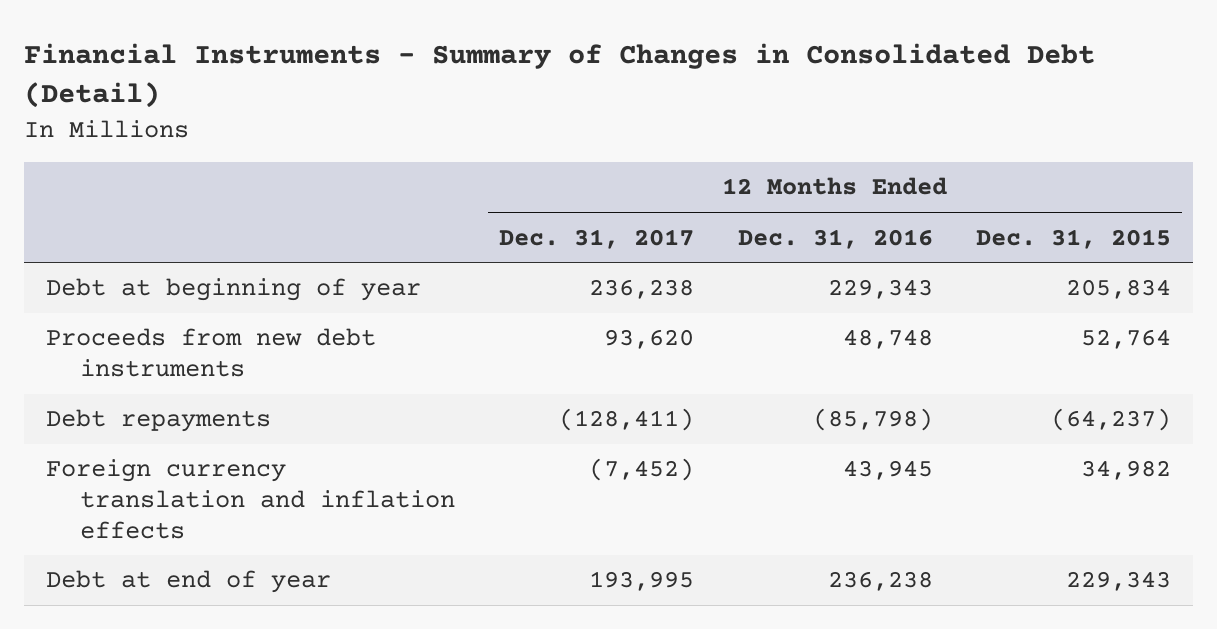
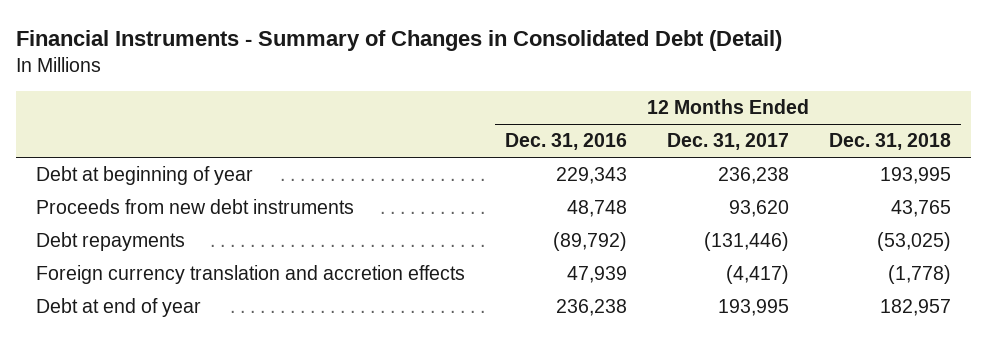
- | 12 Months Ended Dec. 31, 2017 | 12 Months Ended Dec. 31, 2016 | 12 Months Ended Dec. 31, 2015
+ | 12 Months Ended Dec. 31, 2016 | 12 Months Ended Dec. 31, 2017 | 12 Months Ended Dec. 31, 2018
- Debt repayments | (128,411) | (85,798) | (64,237)
- Foreign currency translation and inflation effects | (7,452) | 43,945 | 34,982
+ Debt repayments | (89,792) | (131,446) | (53,025)
+ Foreign currency translation and accretion effects | 47,939 | (4,417) | (1,778)

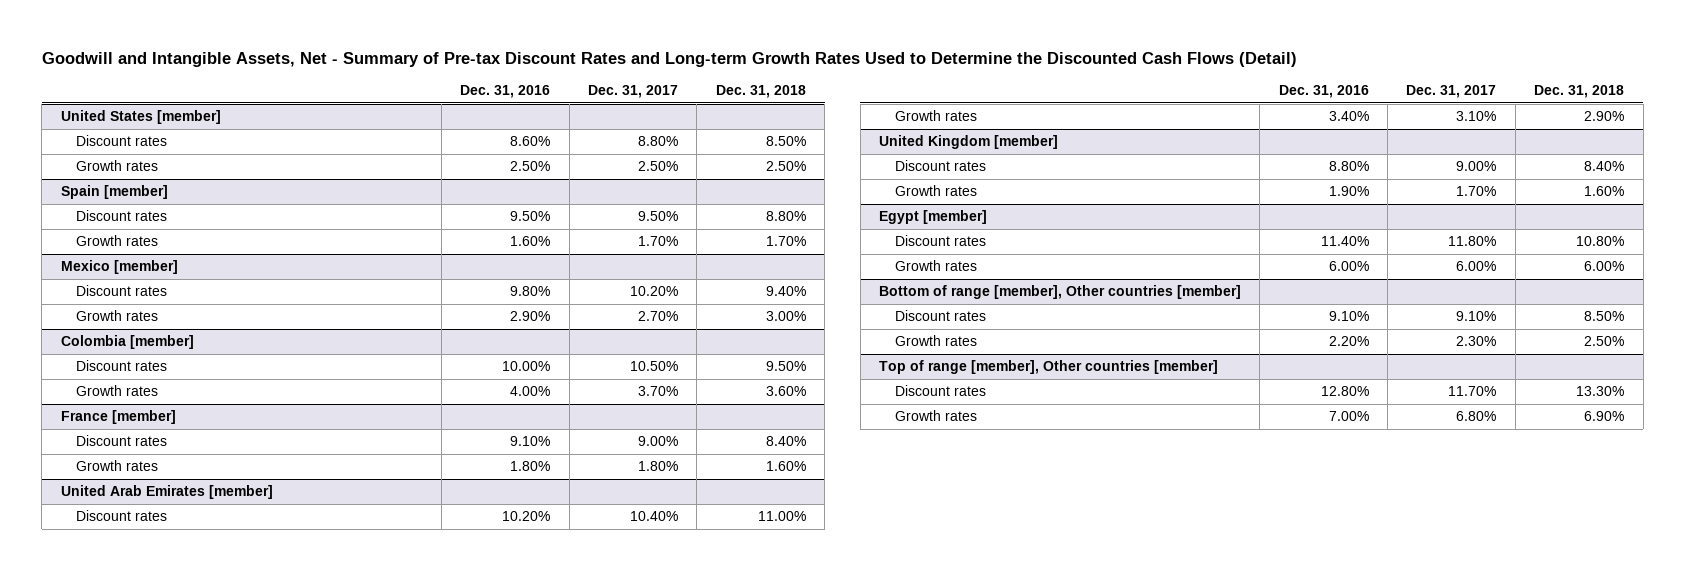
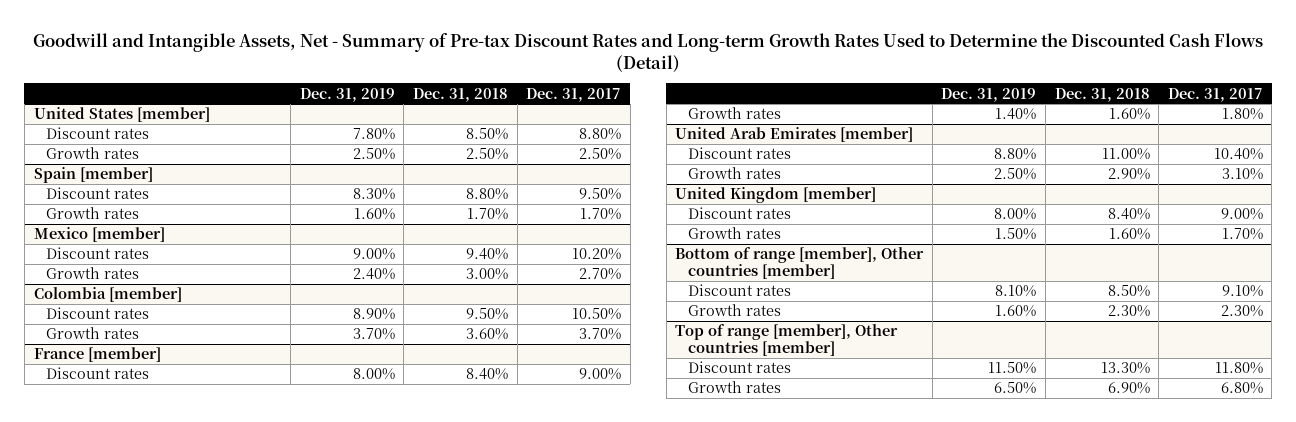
- | Dec. 31, 2016 | Dec. 31, 2017 | Dec. 31, 2018
+ | Dec. 31, 2019 | Dec. 31, 2018 | Dec. 31, 2017
- Egypt [member]
- Discount rates | 11.40% | 11.80% | 10.80%
- Growth rates | 6.00% | 6.00% | 6.00%
@ Bottom of range [member], Other countries [member]
- Growth rates | 2.20% | 2.30% | 2.50%
+ Growth rates | 1.60% | 2.30% | 2.30%
@ Top of range [member], Other countries [member]
- Discount rates | 12.80% | 11.70% | 13.30%
+ Discount rates | 11.50% | 13.30% | 11.80%

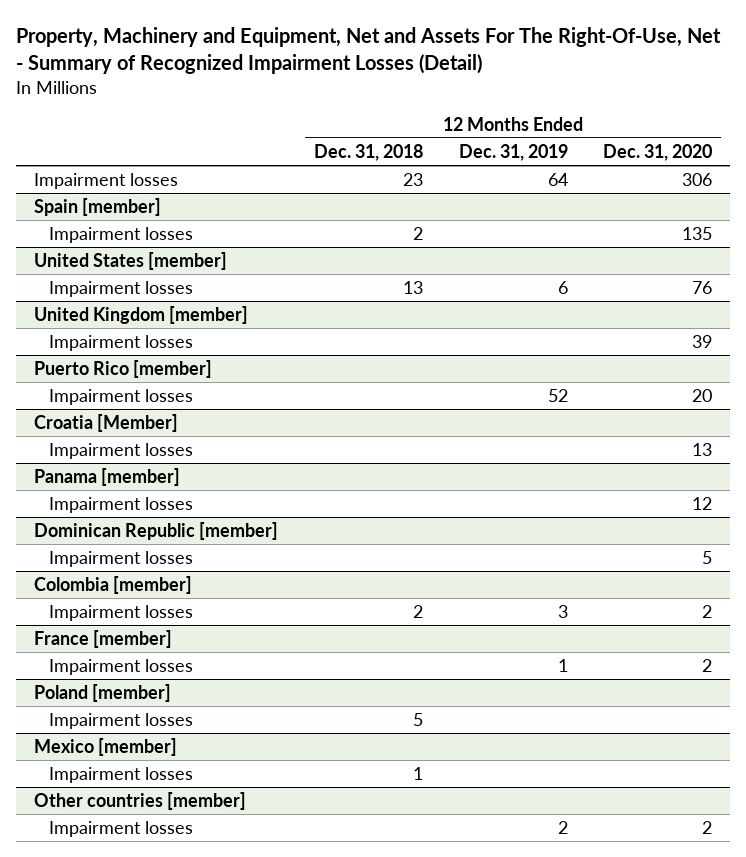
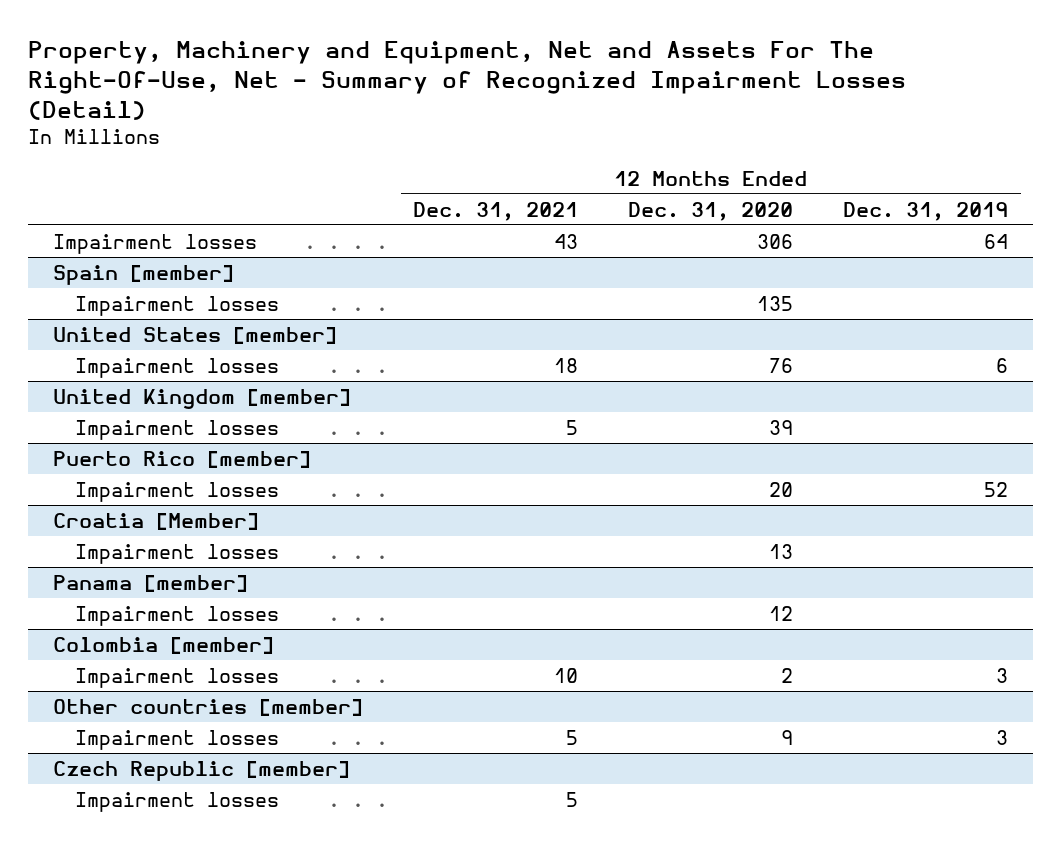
- | 12 Months Ended Dec. 31, 2018 | 12 Months Ended Dec. 31, 2019 | 12 Months Ended Dec. 31, 2020
+ | 12 Months Ended Dec. 31, 2021 | 12 Months Ended Dec. 31, 2020 | 12 Months Ended Dec. 31, 2019
- Dominican Republic [member]
- Impairment losses | | | 5
- France [member]
- Impairment losses | | 1 | 2
- Poland [member]
- Impairment losses | 5 | |
- Mexico [member]
- Impairment losses | 1 | |
@ Other countries [member]
- Impairment losses | | 2 | 2
+ Impairment losses | 5 | 9 | 3
+ Czech Republic [member]
+ Impairment losses | 5 | |

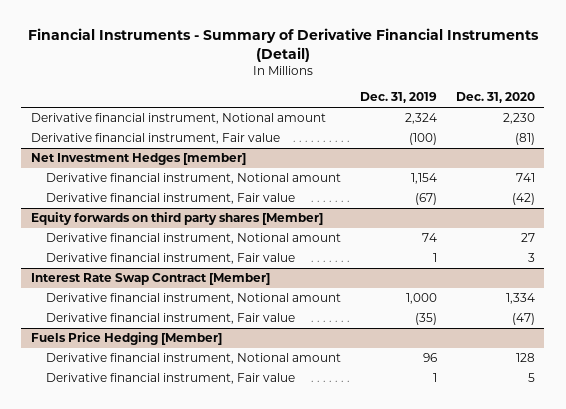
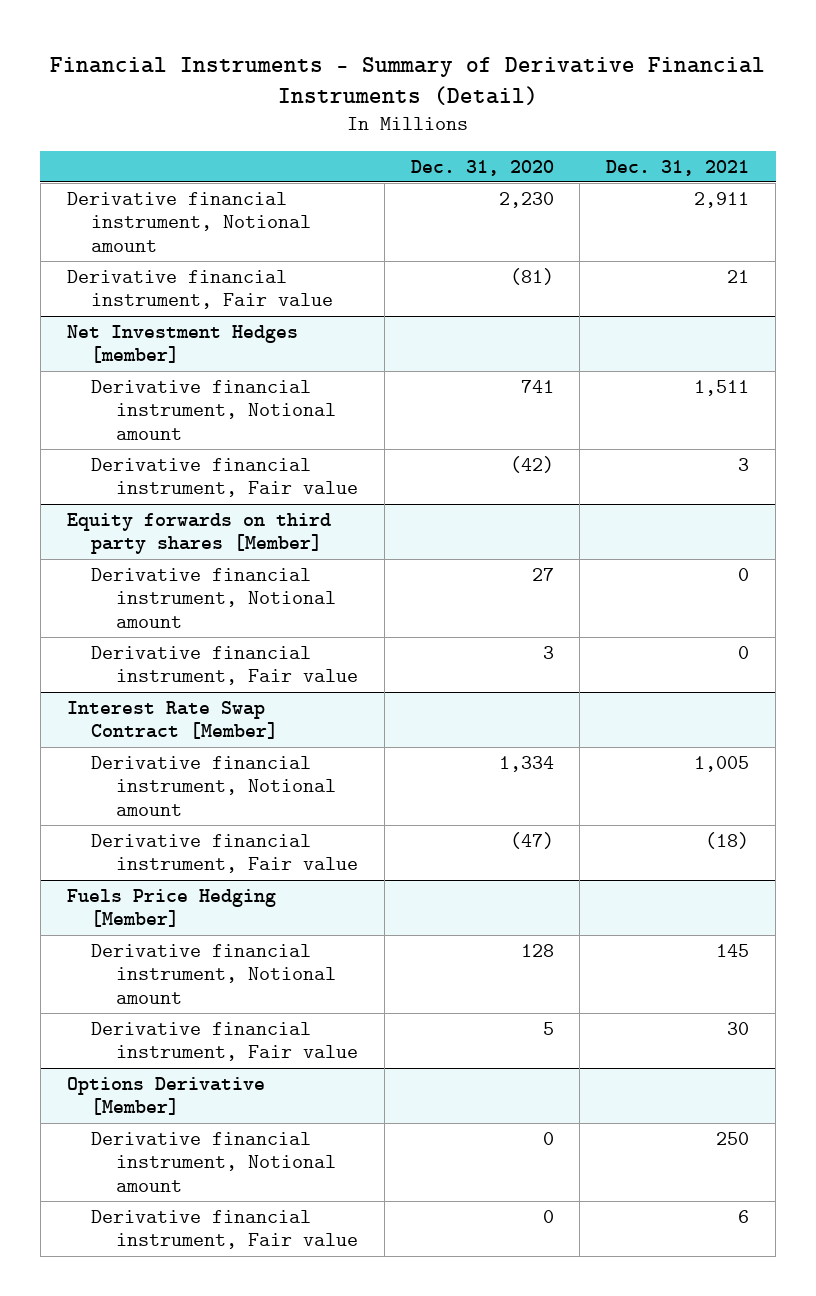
- | Dec. 31, 2019 | Dec. 31, 2020
+ | Dec. 31, 2020 | Dec. 31, 2021
+ Options Derivative [Member]
+ Derivative financial instrument, Notional amount | 0 | 250
+ Derivative financial instrument, Fair value | 0 | 6

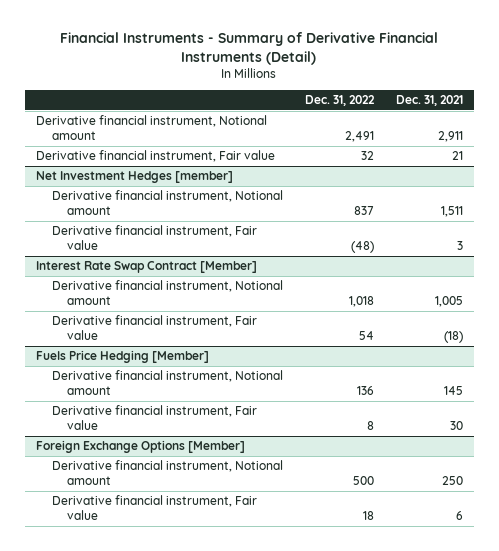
- | Dec. 31, 2020 | Dec. 31, 2021
+ | Dec. 31, 2022 | Dec. 31, 2021
- Equity forwards on third party shares [Member]
- Derivative financial instrument, Notional amount | 27 | 0
- Derivative financial instrument, Fair value | 3 | 0
- Options Derivative [Member]
+ Foreign Exchange Options [Member]

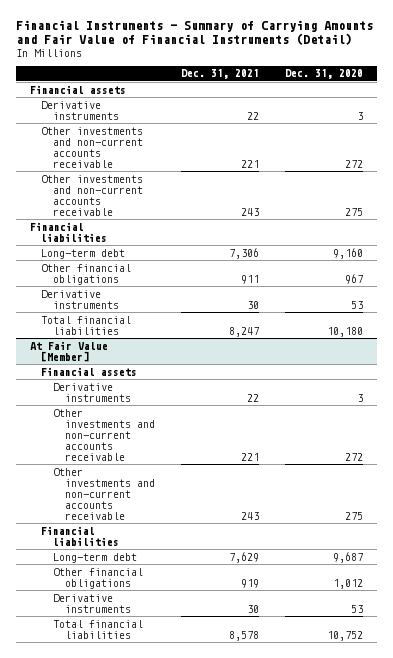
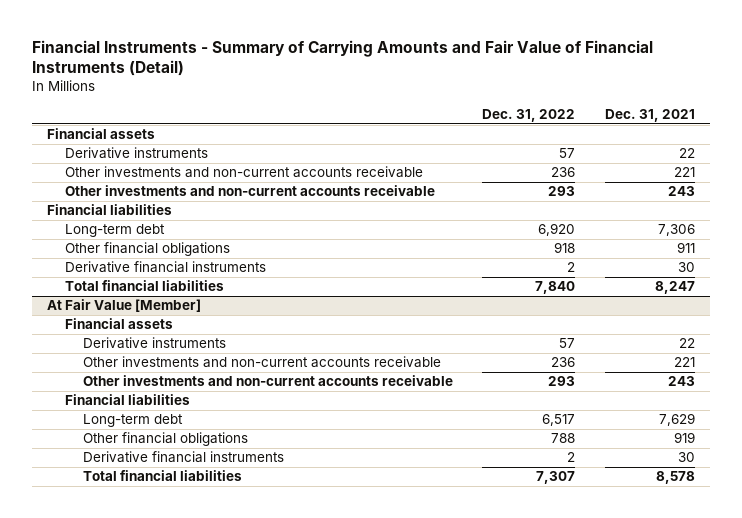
- | Dec. 31, 2021 | Dec. 31, 2020
+ | Dec. 31, 2022 | Dec. 31, 2021
- Derivative instruments | 30 | 53
+ Derivative financial instruments | 2 | 30
@ At Fair Value [Member]
- Derivative instruments | 30 | 53
+ Derivative financial instruments | 2 | 30

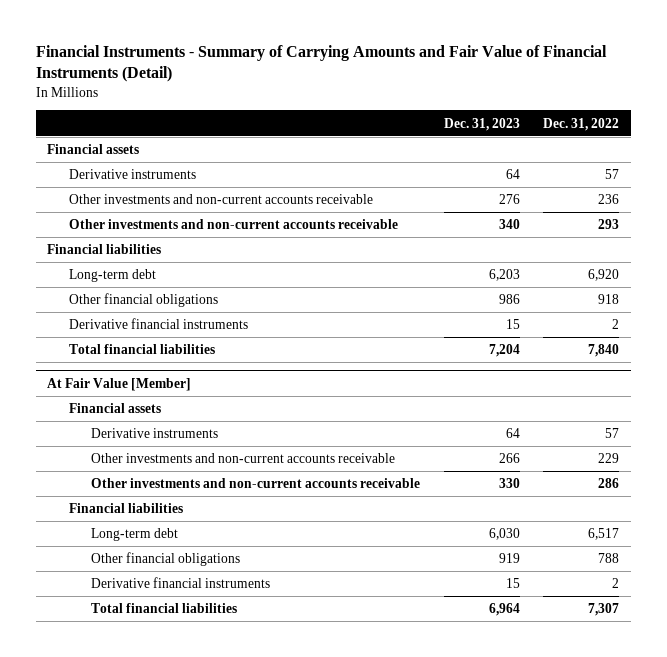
- | Dec. 31, 2022 | Dec. 31, 2021
+ | Dec. 31, 2023 | Dec. 31, 2022
@ At Fair Value [Member]
- Other investments and non-current accounts receivable | 236 | 221
- Other investments and non-current accounts receivable | 293 | 243
+ Other investments and non-current accounts receivable | 266 | 229
+ Other investments and non-current accounts receivable | 330 | 286

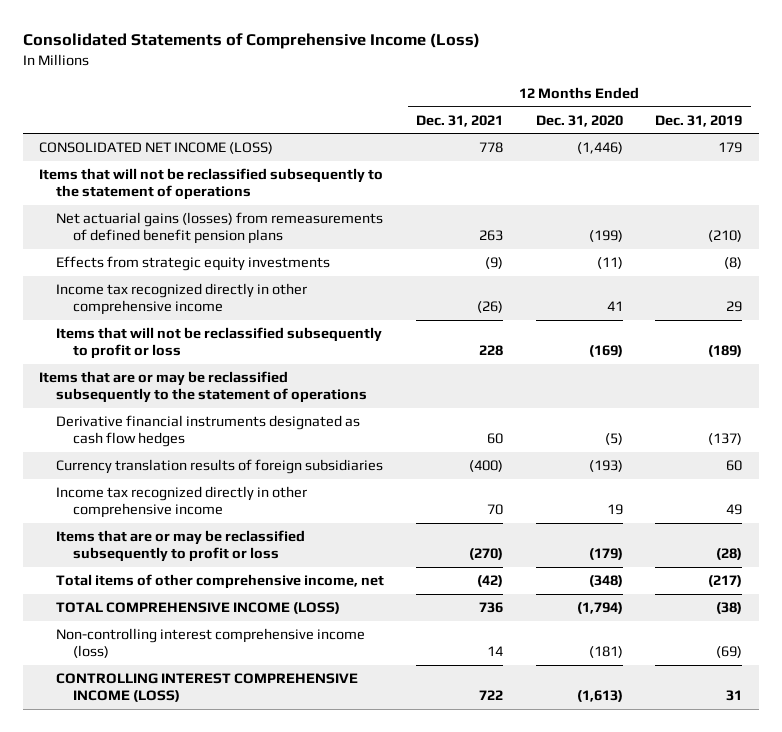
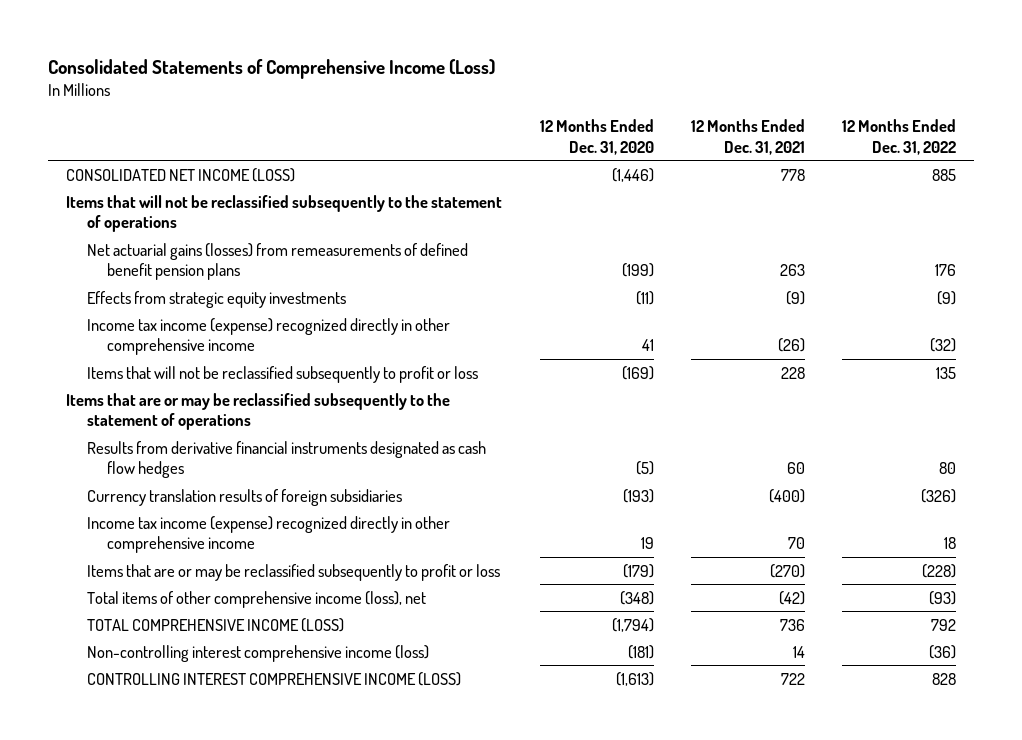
- | 12 Months Ended Dec. 31, 2021 | 12 Months Ended Dec. 31, 2020 | 12 Months Ended Dec. 31, 2019
+ | 12 Months Ended Dec. 31, 2020 | 12 Months Ended Dec. 31, 2021 | 12 Months Ended Dec. 31, 2022
- Income tax recognized directly in other comprehensive income | (26) | 41 | 29
+ Income tax income (expense) recognized directly in other comprehensive income | 41 | (26) | (32)
- Derivative financial instruments designated as cash flow hedges | 60 | (5) | (137)
+ Results from derivative financial instruments designated as cash flow hedges | (5) | 60 | 80
- Income tax recognized directly in other comprehensive income | 70 | 19 | 49
+ Income tax income (expense) recognized directly in other comprehensive income | 19 | 70 | 18
- Total items of other comprehensive income, net | (42) | (348) | (217)
+ Total items of other comprehensive income (loss), net | (348) | (42) | (93)

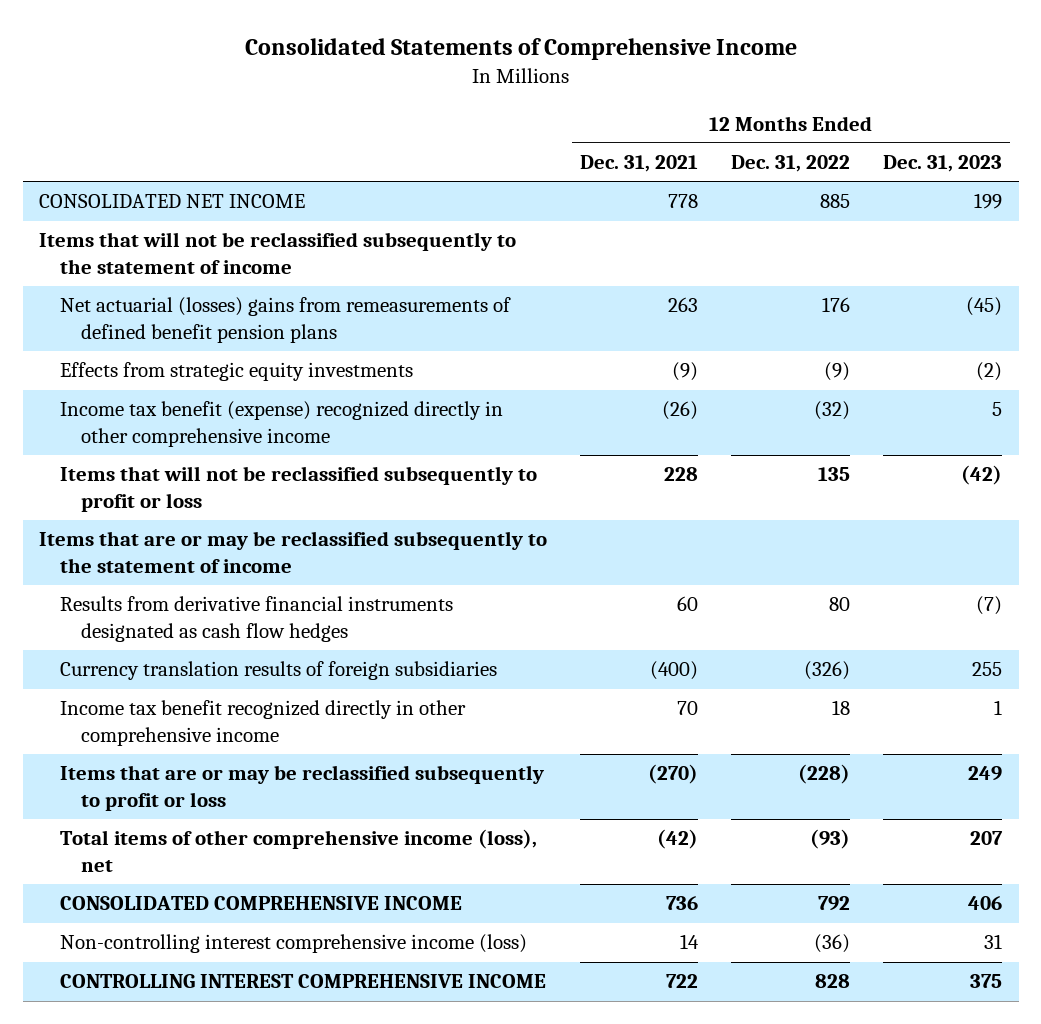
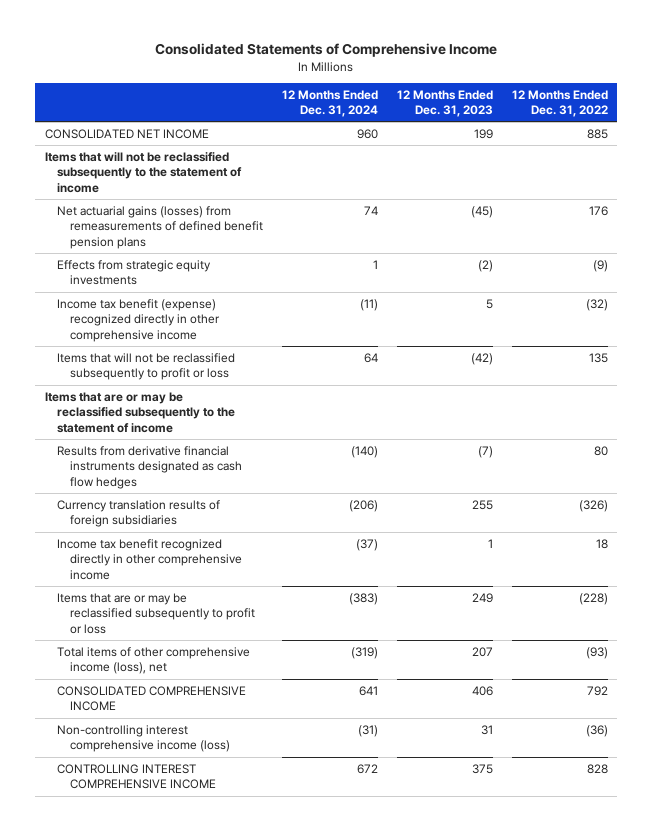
- | 12 Months Ended Dec. 31, 2021 | 12 Months Ended Dec. 31, 2022 | 12 Months Ended Dec. 31, 2023
+ | 12 Months Ended Dec. 31, 2024 | 12 Months Ended Dec. 31, 2023 | 12 Months Ended Dec. 31, 2022
- Net actuarial (losses) gains from remeasurements of defined benefit pension plans | 263 | 176 | (45)
+ Net actuarial gains (losses) from remeasurements of defined benefit pension plans | 74 | (45) | 176

